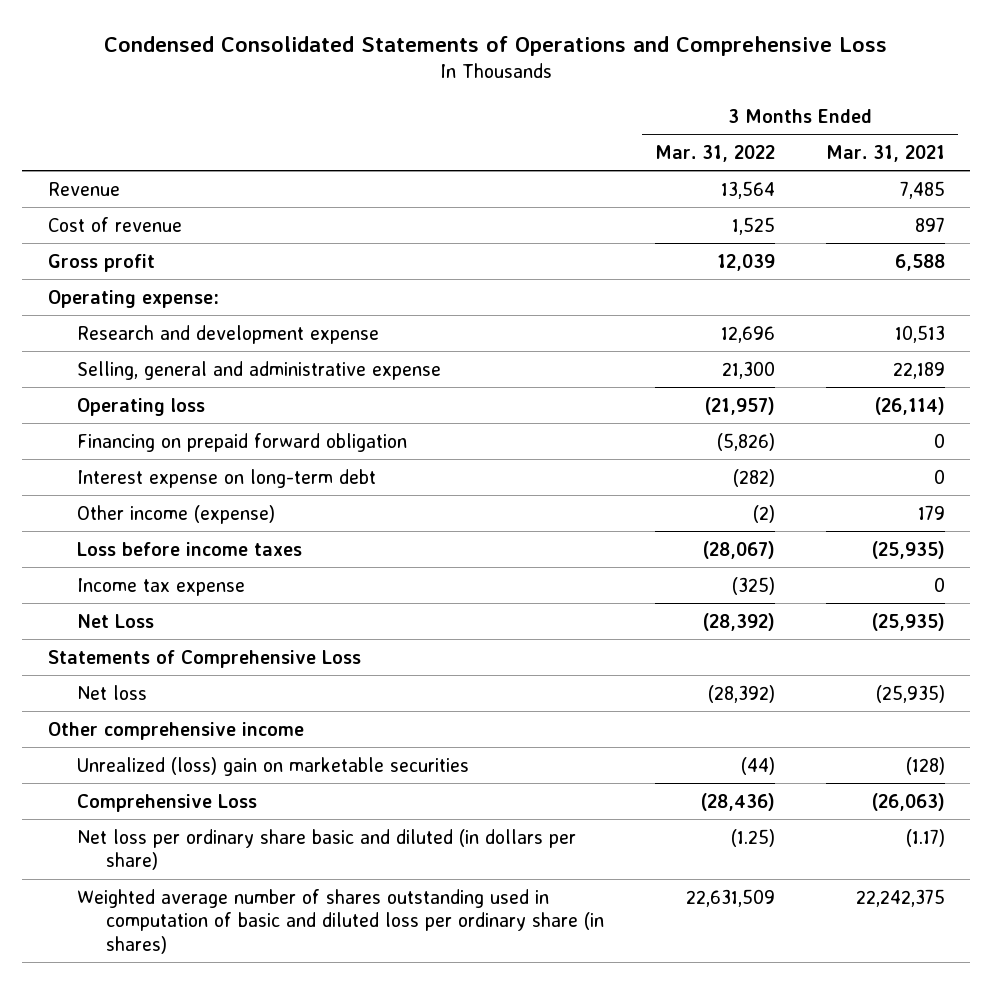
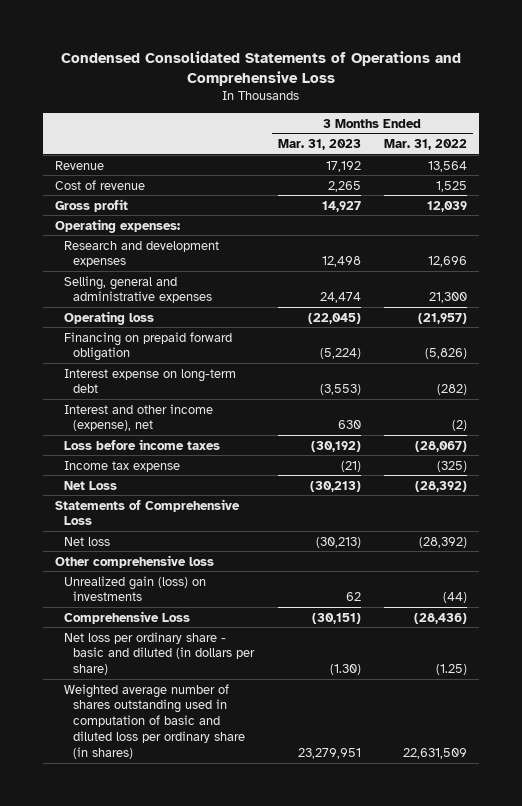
- | 3 Months Ended Mar. 31, 2022 | 3 Months Ended Mar. 31, 2021
+ | 3 Months Ended Mar. 31, 2023 | 3 Months Ended Mar. 31, 2022
- Operating expense:
- Research and development expense | 12,696 | 10,513
- Selling, general and administrative expense | 21,300 | 22,189
+ Operating expenses:
+ Research and development expenses | 12,498 | 12,696
+ Selling, general and administrative expenses | 24,474 | 21,300
- Other income (expense) | (2) | 179
+ Interest and other income (expense), net | 630 | (2)
- Other comprehensive income
- Unrealized (loss) gain on marketable securities | (44) | (128)
+ Other comprehensive loss
+ Unrealized gain (loss) on investments | 62 | (44)
- Net loss per ordinary share basic and diluted (in dollars per share) | (1.25) | (1.17)
+ Net loss per ordinary share - basic and diluted (in dollars per share) | (1.30) | (1.25)

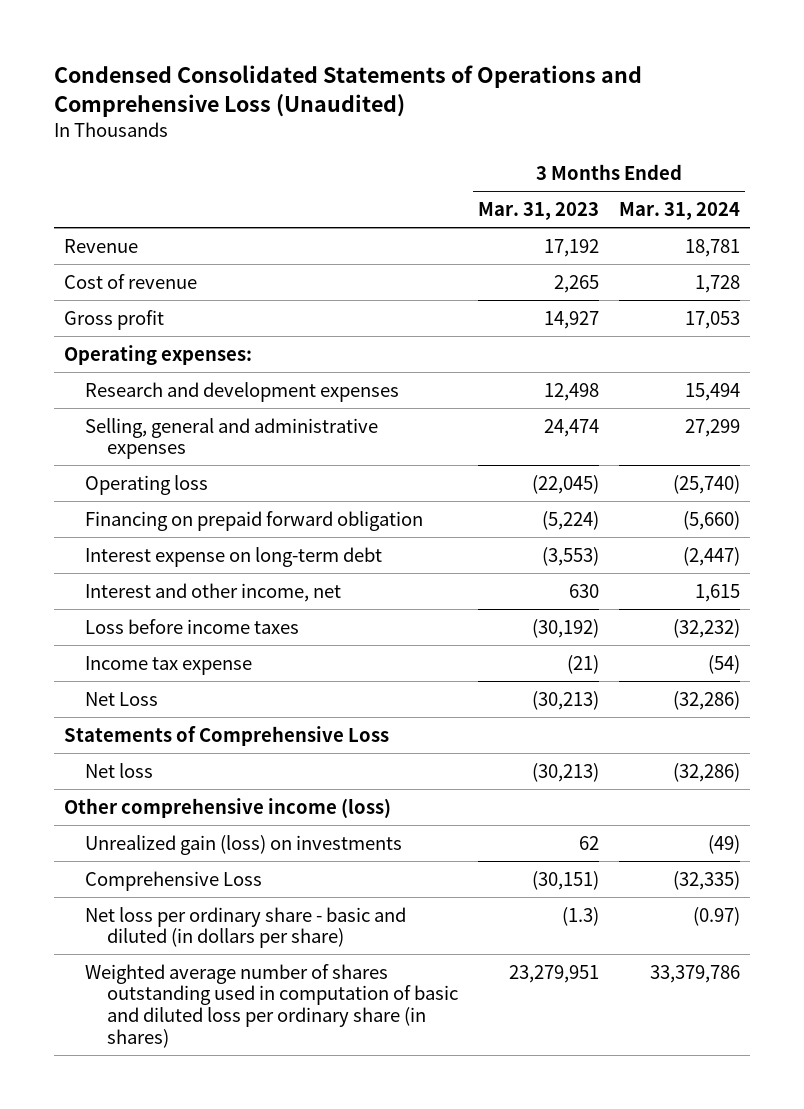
- Condensed Consolidated Statements of Operations and Comprehensive Loss
+ Condensed Consolidated Statements of Operations and Comprehensive Loss (Unaudited)
- | 3 Months Ended Mar. 31, 2023 | 3 Months Ended Mar. 31, 2022
+ | 3 Months Ended Mar. 31, 2023 | 3 Months Ended Mar. 31, 2024
- Interest and other income (expense), net | 630 | (2)
+ Interest and other income, net | 630 | 1,615
- Other comprehensive loss
+ Other comprehensive income (loss)
- Net loss per ordinary share - basic and diluted (in dollars per share) | (1.30) | (1.25)
+ Net loss per ordinary share - basic and diluted (in dollars per share) | (1.3) | (0.97)

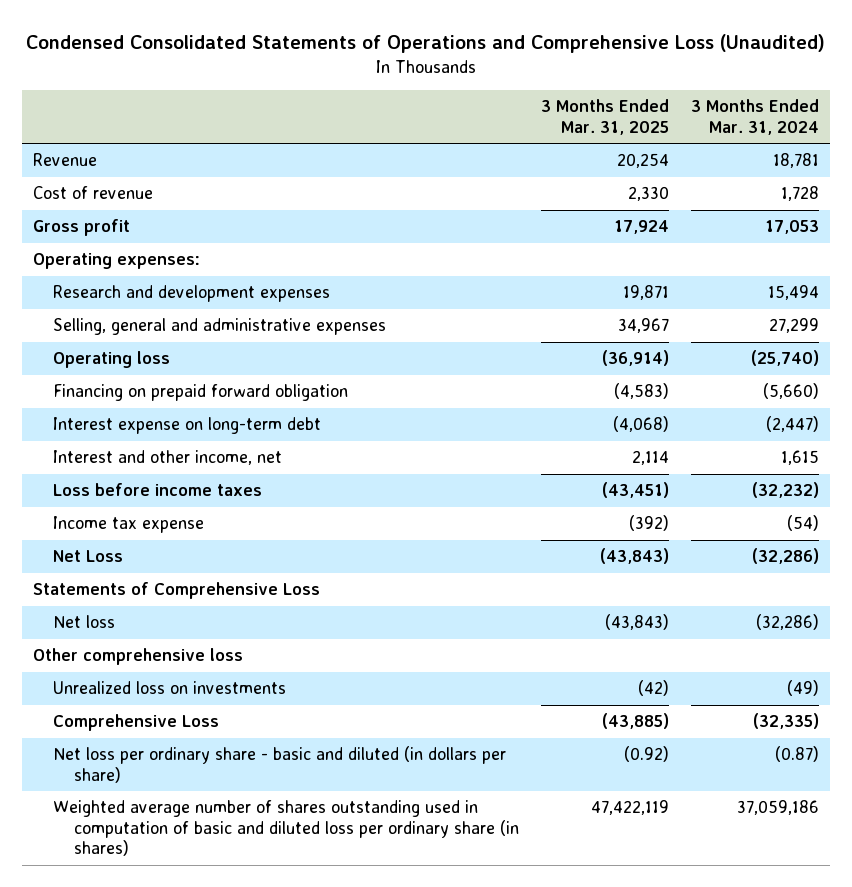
- | 3 Months Ended Mar. 31, 2023 | 3 Months Ended Mar. 31, 2024
+ | 3 Months Ended Mar. 31, 2025 | 3 Months Ended Mar. 31, 2024
- Other comprehensive income (loss)
- Unrealized gain (loss) on investments | 62 | (49)
+ Other comprehensive loss
+ Unrealized loss on investments | (42) | (49)
- Net loss per ordinary share - basic and diluted (in dollars per share) | (1.3) | (0.97)
- Weighted average number of shares outstanding used in computation of basic and diluted loss per ordinary share (in shares) | 23,279,951 | 33,379,786
+ Net loss per ordinary share - basic and diluted (in dollars per share) | (0.92) | (0.87)
+ Weighted average number of shares outstanding used in computation of basic and diluted loss per ordinary share (in shares) | 47,422,119 | 37,059,186

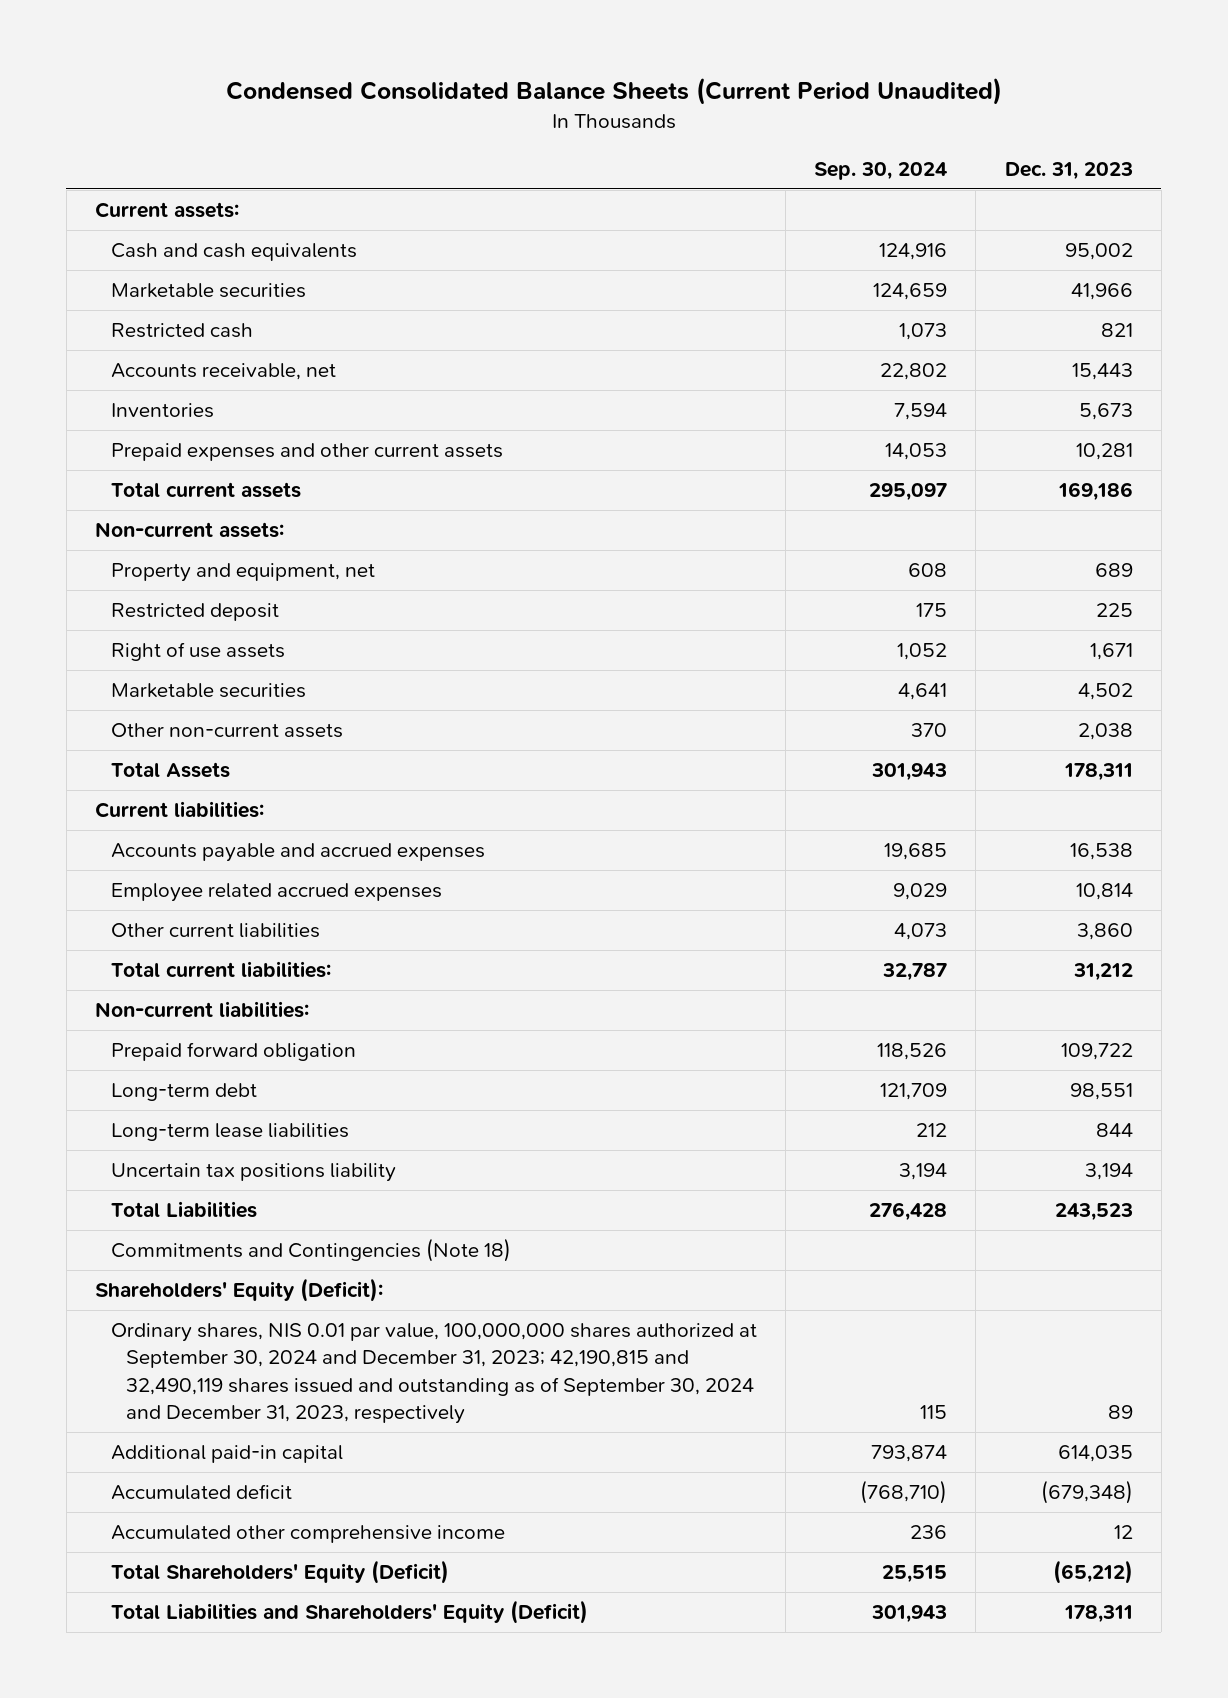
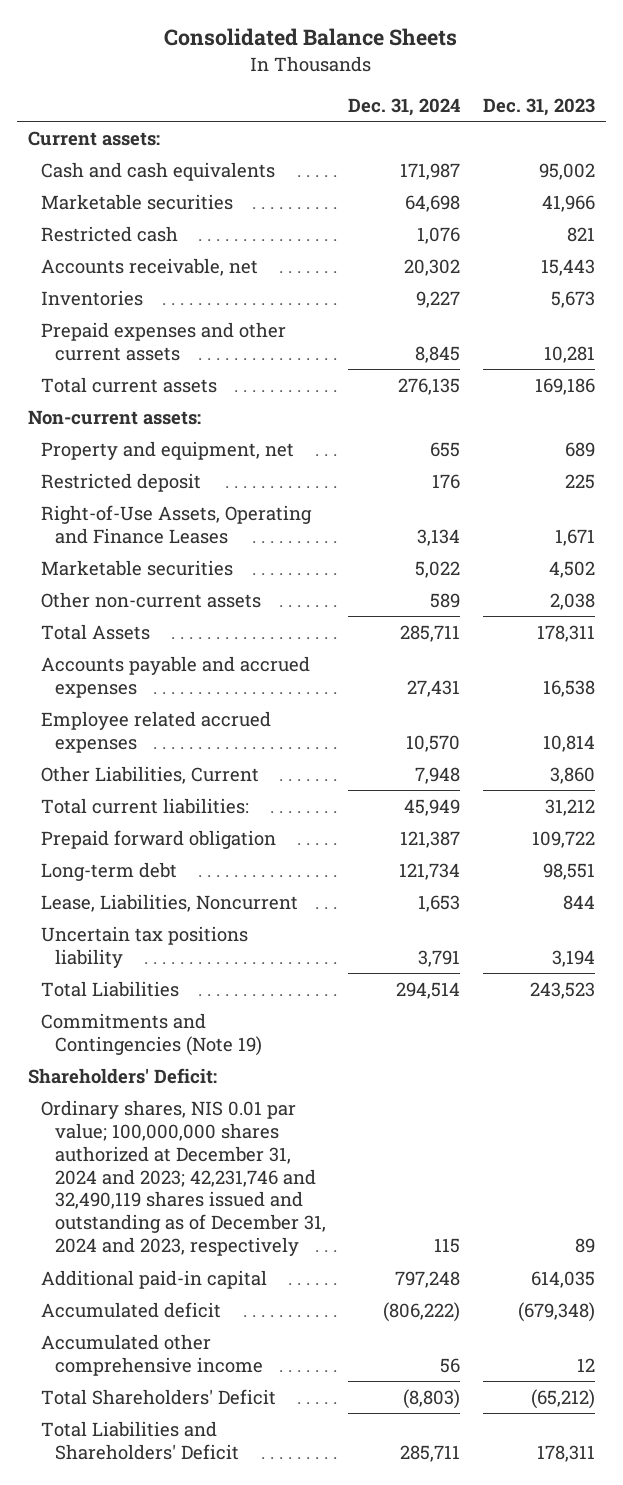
- Condensed Consolidated Balance Sheets (Current Period Unaudited)
+ Consolidated Balance Sheets
- | Sep. 30, 2024 | Dec. 31, 2023
+ | Dec. 31, 2024 | Dec. 31, 2023
- Right of use assets | 1,052 | 1,671
+ Right-of-Use Assets, Operating and Finance Leases | 3,134 | 1,671
- Current liabilities:
- Other current liabilities | 4,073 | 3,860
+ Other Liabilities, Current | 7,948 | 3,860
- Non-current liabilities:
- Long-term lease liabilities | 212 | 844
+ Lease, Liabilities, Noncurrent | 1,653 | 844
- Commitments and Contingencies (Note 18)
- Shareholders' Equity (Deficit):
- Ordinary shares, NIS 0.01 par value, 100,000,000 shares authorized at September 30, 2024 and December 31, 2023; 42,190,815 and 32,490,119 shares issued and outstanding as of September 30, 2024 and December 31, 2023, respectively | 115 | 89
+ Commitments and Contingencies (Note 19)
+ Shareholders' Deficit:
+ Ordinary shares, NIS 0.01 par value; 100,000,000 shares authorized at December 31, 2024 and 2023; 42,231,746 and 32,490,119 shares issued and outstanding as of December 31, 2024 and 2023, respectively | 115 | 89
- Total Shareholders' Equity (Deficit) | 25,515 | (65,212)
- Total Liabilities and Shareholders' Equity (Deficit) | 301,943 | 178,311
+ Total Shareholders' Deficit | (8,803) | (65,212)
+ Total Liabilities and Shareholders' Deficit | 285,711 | 178,311

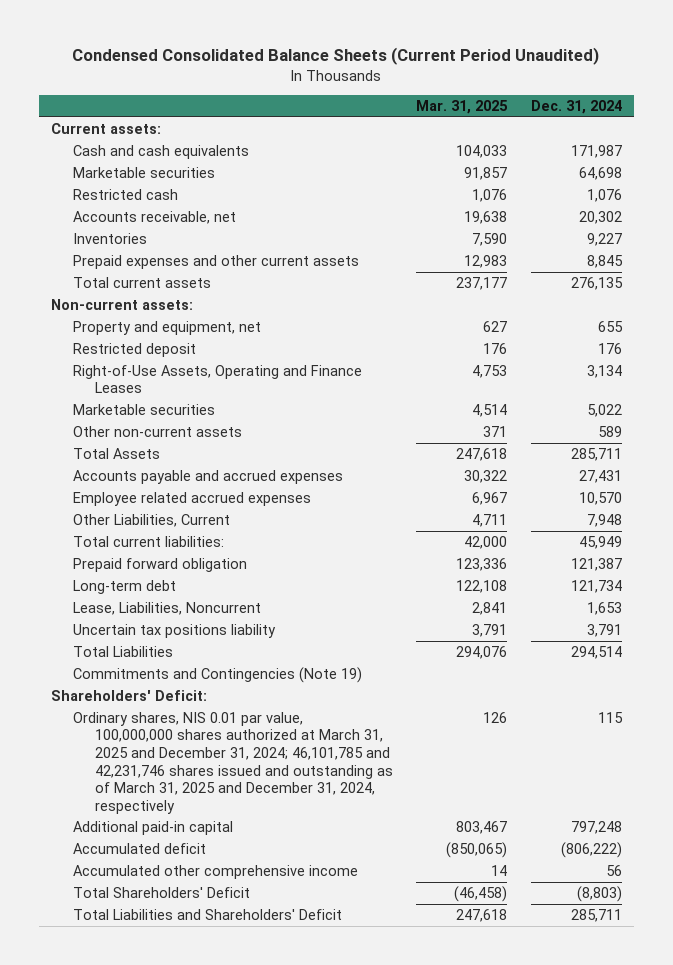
- Consolidated Balance Sheets
+ Condensed Consolidated Balance Sheets (Current Period Unaudited)
- | Dec. 31, 2024 | Dec. 31, 2023
+ | Mar. 31, 2025 | Dec. 31, 2024
- Ordinary shares, NIS 0.01 par value; 100,000,000 shares authorized at December 31, 2024 and 2023; 42,231,746 and 32,490,119 shares issued and outstanding as of December 31, 2024 and 2023, respectively | 115 | 89
+ Ordinary shares, NIS 0.01 par value, 100,000,000 shares authorized at March 31, 2025 and December 31, 2024; 46,101,785 and 42,231,746 shares issued and outstanding as of March 31, 2025 and December 31, 2024, respectively | 126 | 115

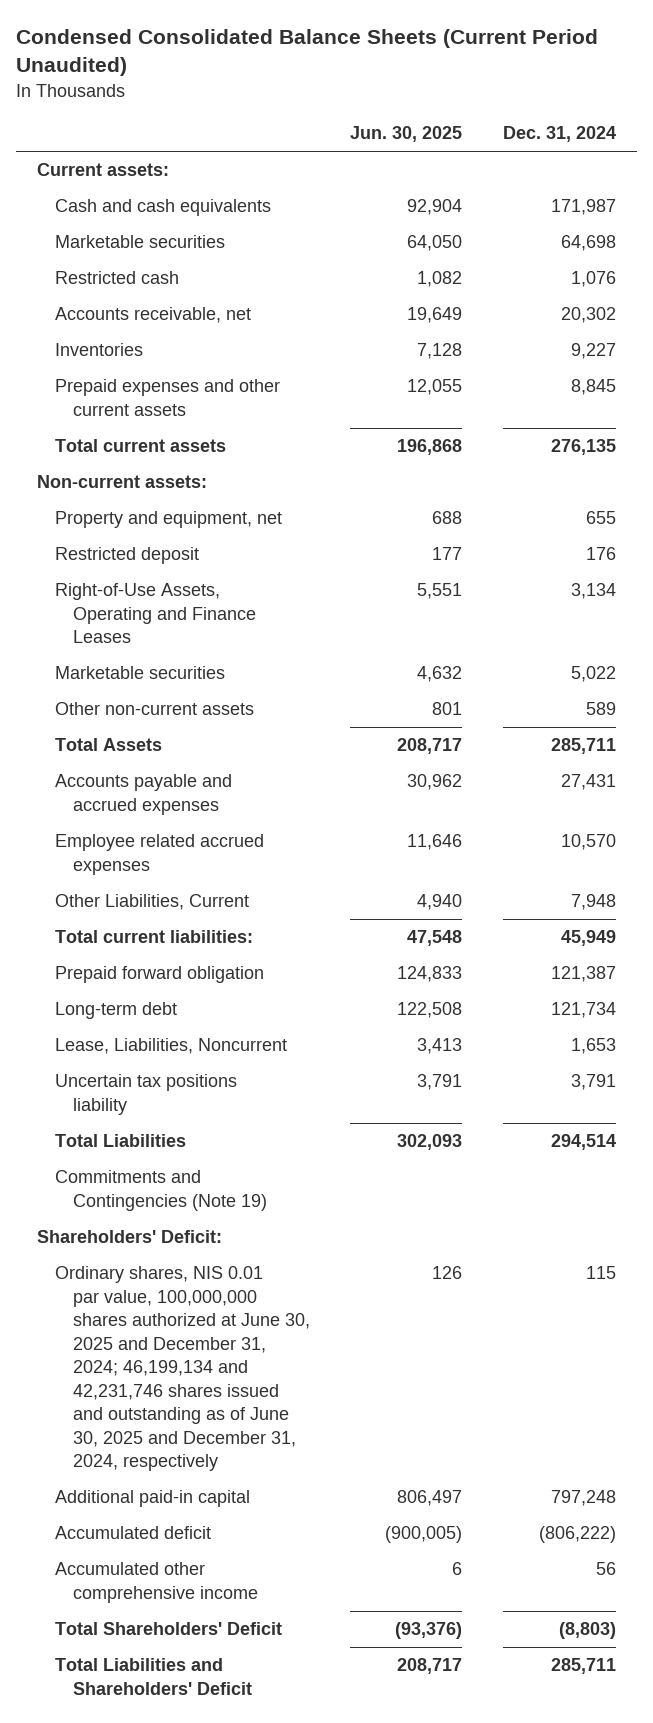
- | Mar. 31, 2025 | Dec. 31, 2024
+ | Jun. 30, 2025 | Dec. 31, 2024
- Ordinary shares, NIS 0.01 par value, 100,000,000 shares authorized at March 31, 2025 and December 31, 2024; 46,101,785 and 42,231,746 shares issued and outstanding as of March 31, 2025 and December 31, 2024, respectively | 126 | 115
+ Ordinary shares, NIS 0.01 par value, 100,000,000 shares authorized at June 30, 2025 and December 31, 2024; 46,199,134 and 42,231,746 shares issued and outstanding as of June 30, 2025 and December 31, 2024, respectively | 126 | 115

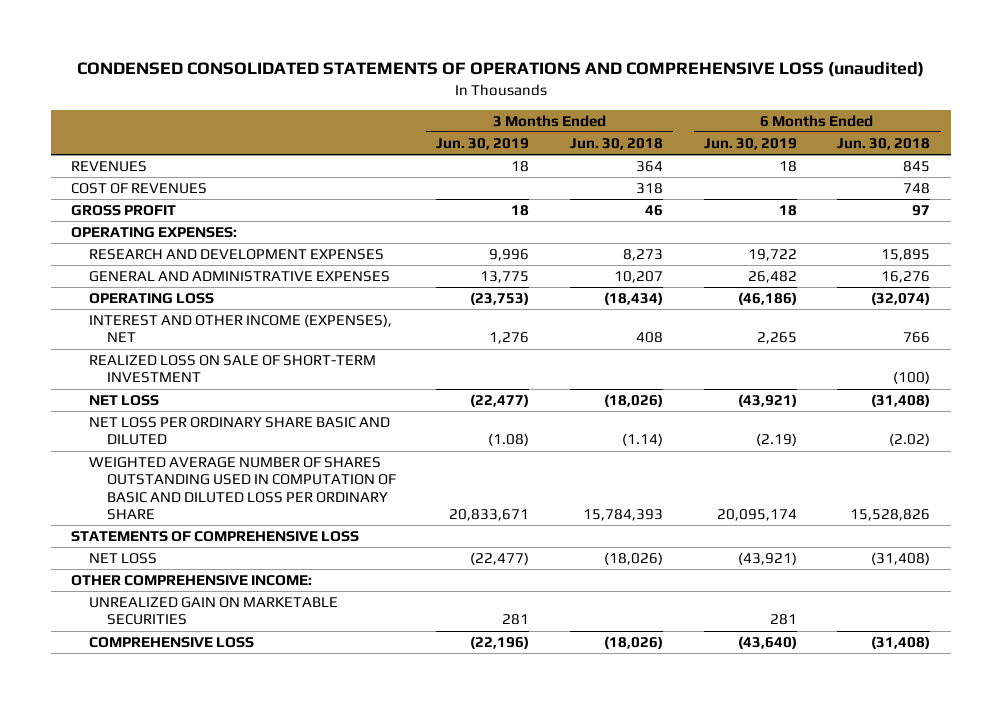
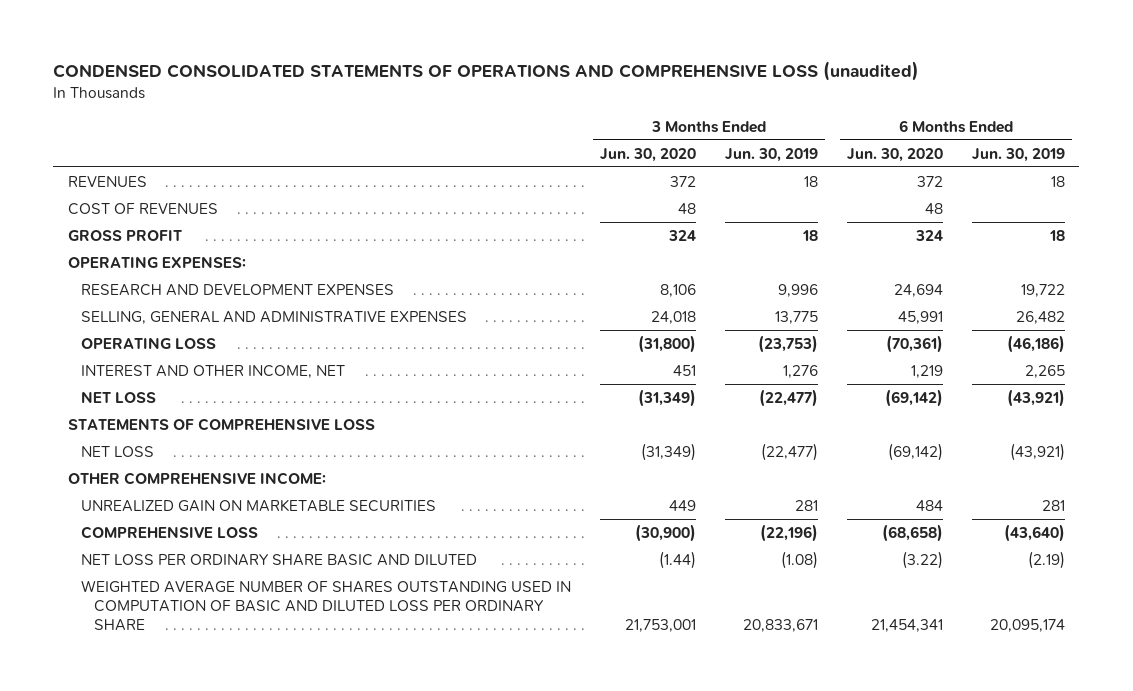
- | 3 Months Ended Jun. 30, 2019 | 3 Months Ended Jun. 30, 2018 | 6 Months Ended Jun. 30, 2019 | 6 Months Ended Jun. 30, 2018
+ | 3 Months Ended Jun. 30, 2020 | 3 Months Ended Jun. 30, 2019 | 6 Months Ended Jun. 30, 2020 | 6 Months Ended Jun. 30, 2019
- GENERAL AND ADMINISTRATIVE EXPENSES | 13,775 | 10,207 | 26,482 | 16,276
+ SELLING, GENERAL AND ADMINISTRATIVE EXPENSES | 24,018 | 13,775 | 45,991 | 26,482
- INTEREST AND OTHER INCOME (EXPENSES), NET | 1,276 | 408 | 2,265 | 766
- REALIZED LOSS ON SALE OF SHORT-TERM INVESTMENT | | | | (100)
+ INTEREST AND OTHER INCOME, NET | 451 | 1,276 | 1,219 | 2,265
moved down: NET LOSS PER ORDINARY SHARE BASIC AND DILUTED | (1.44) | (1.08) | (3.22) | (2.19)
moved down: WEIGHTED AVERAGE NUMBER OF SHARES OUTSTANDING USED IN COMPUTATION OF BASIC AND DILUTED LOSS PER ORDINARY SHARE | 21,753,001 | 20,833,671 | 21,454,341 | 20,095,174

